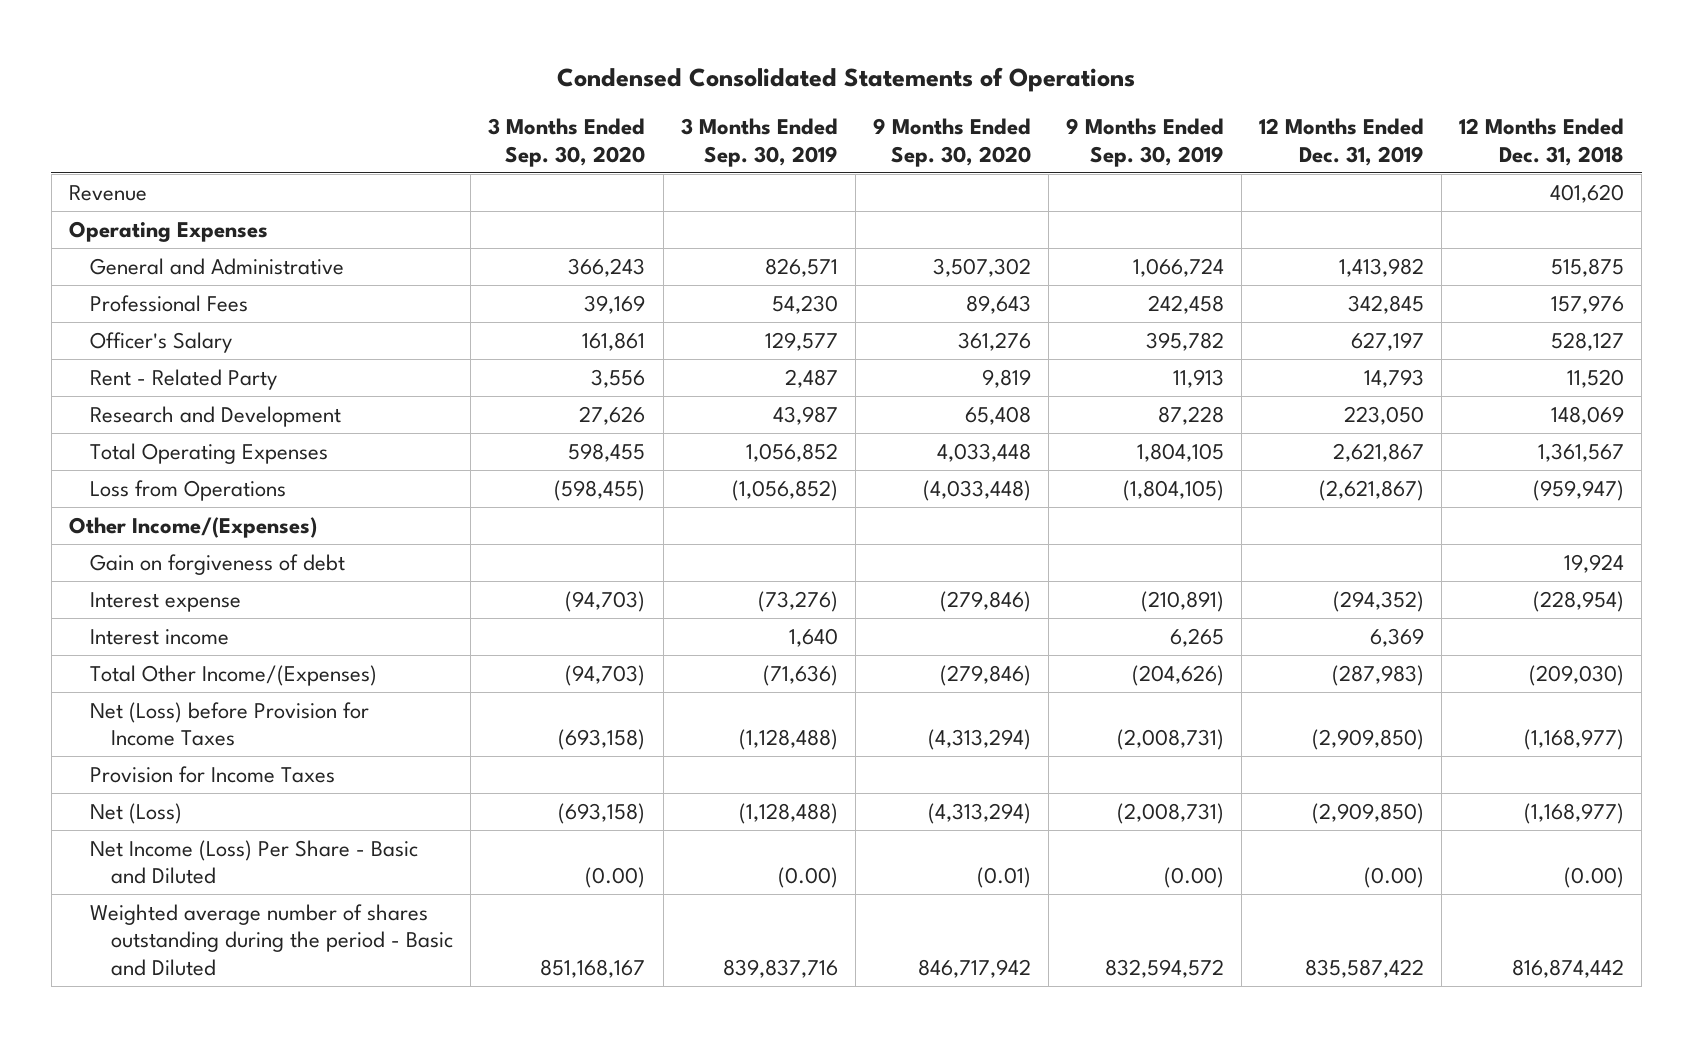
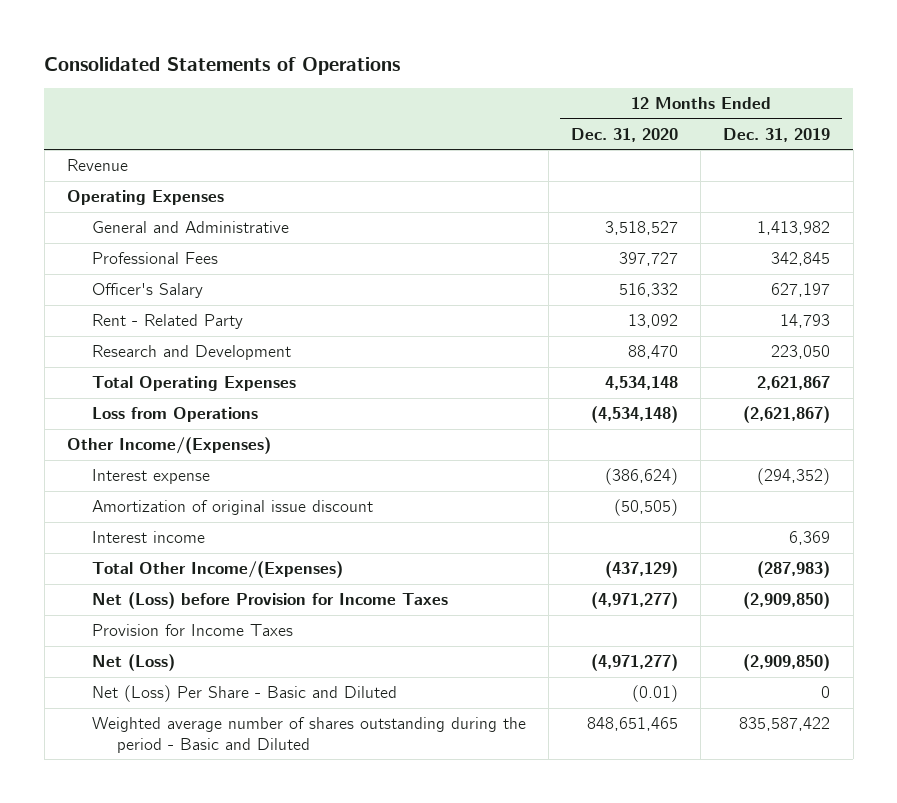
- Condensed Consolidated Statements of Operations
+ Consolidated Statements of Operations
- | 3 Months Ended Sep. 30, 2020 | 3 Months Ended Sep. 30, 2019 | 9 Months Ended Sep. 30, 2020 | 9 Months Ended Sep. 30, 2019 | 12 Months Ended Dec. 31, 2019 | 12 Months Ended Dec. 31, 2018
+ | 12 Months Ended Dec. 31, 2020 | 12 Months Ended Dec. 31, 2019
- Gain on forgiveness of debt | | | | | | 19,924
+ Amortization of original issue discount | (50,505) |
- Net Income (Loss) Per Share - Basic and Diluted | (0.00) | (0.00) | (0.01) | (0.00) | (0.00) | (0.00)
+ Net (Loss) Per Share - Basic and Diluted | (0.01) | 0

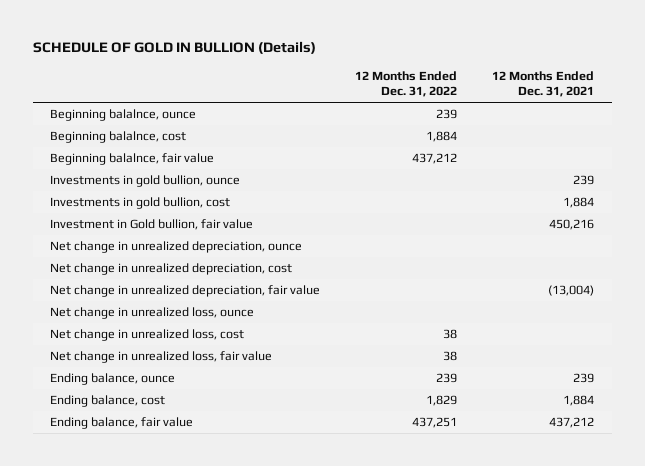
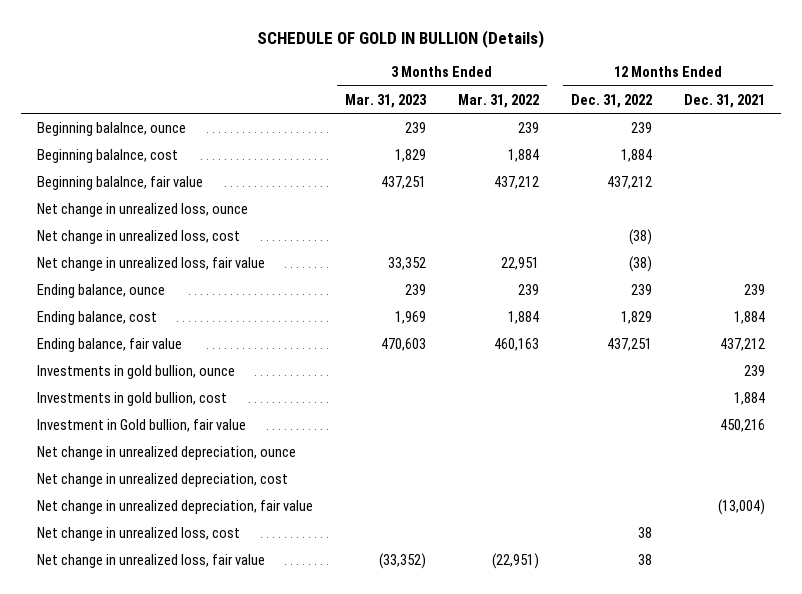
- | 12 Months Ended Dec. 31, 2022 | 12 Months Ended Dec. 31, 2021
+ | 3 Months Ended Mar. 31, 2023 | 3 Months Ended Mar. 31, 2022 | 12 Months Ended Dec. 31, 2022 | 12 Months Ended Dec. 31, 2021
moved up: Net change in unrealized loss, ounce
+ Net change in unrealized loss, cost | | | (38) |
+ Net change in unrealized loss, fair value | 33,352 | 22,951 | (38) |
moved up: Ending balance, ounce | 239 | 239 | 239 | 239
moved up: Ending balance, cost | 1,969 | 1,884 | 1,829 | 1,884
moved up: Ending balance, fair value | 470,603 | 460,163 | 437,251 | 437,212

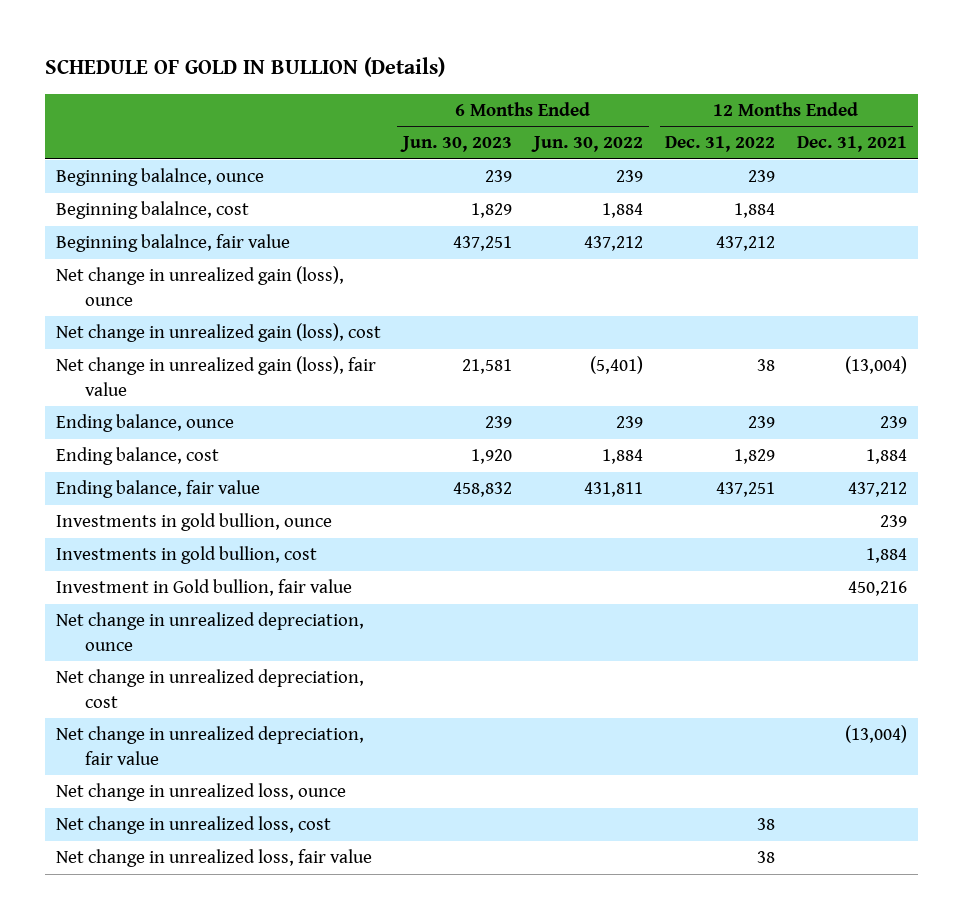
- | 3 Months Ended Mar. 31, 2023 | 3 Months Ended Mar. 31, 2022 | 12 Months Ended Dec. 31, 2022 | 12 Months Ended Dec. 31, 2021
+ | 6 Months Ended Jun. 30, 2023 | 6 Months Ended Jun. 30, 2022 | 12 Months Ended Dec. 31, 2022 | 12 Months Ended Dec. 31, 2021
- Net change in unrealized loss, cost | | | (38) |
- Net change in unrealized loss, fair value | 33,352 | 22,951 | (38) |
+ Net change in unrealized gain (loss), ounce
+ Net change in unrealized gain (loss), cost
+ Net change in unrealized gain (loss), fair value | 21,581 | (5,401) | 38 | (13,004)
moved down: Net change in unrealized loss, ounce

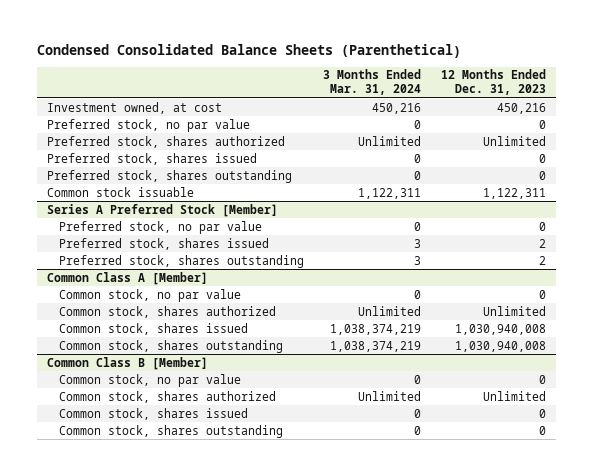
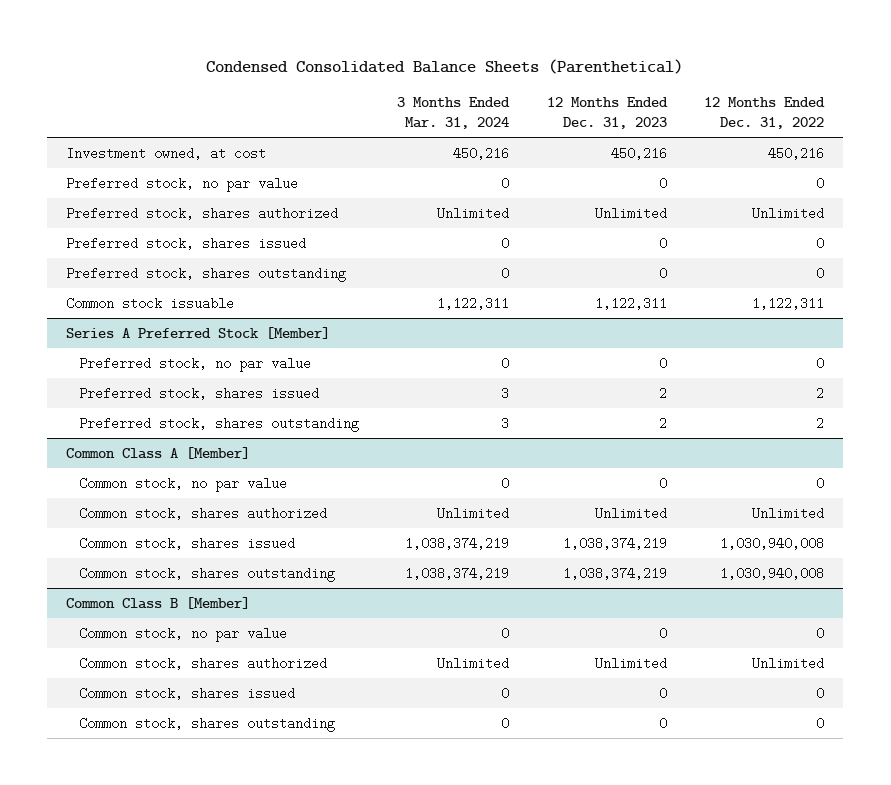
- | 3 Months Ended Mar. 31, 2024 | 12 Months Ended Dec. 31, 2023
+ | 3 Months Ended Mar. 31, 2024 | 12 Months Ended Dec. 31, 2023 | 12 Months Ended Dec. 31, 2022
@ Common Class A [Member]
- Common stock, shares issued | 1,038,374,219 | 1,030,940,008
- Common stock, shares outstanding | 1,038,374,219 | 1,030,940,008
+ Common stock, shares issued | 1,038,374,219 | 1,038,374,219 | 1,030,940,008
+ Common stock, shares outstanding | 1,038,374,219 | 1,038,374,219 | 1,030,940,008

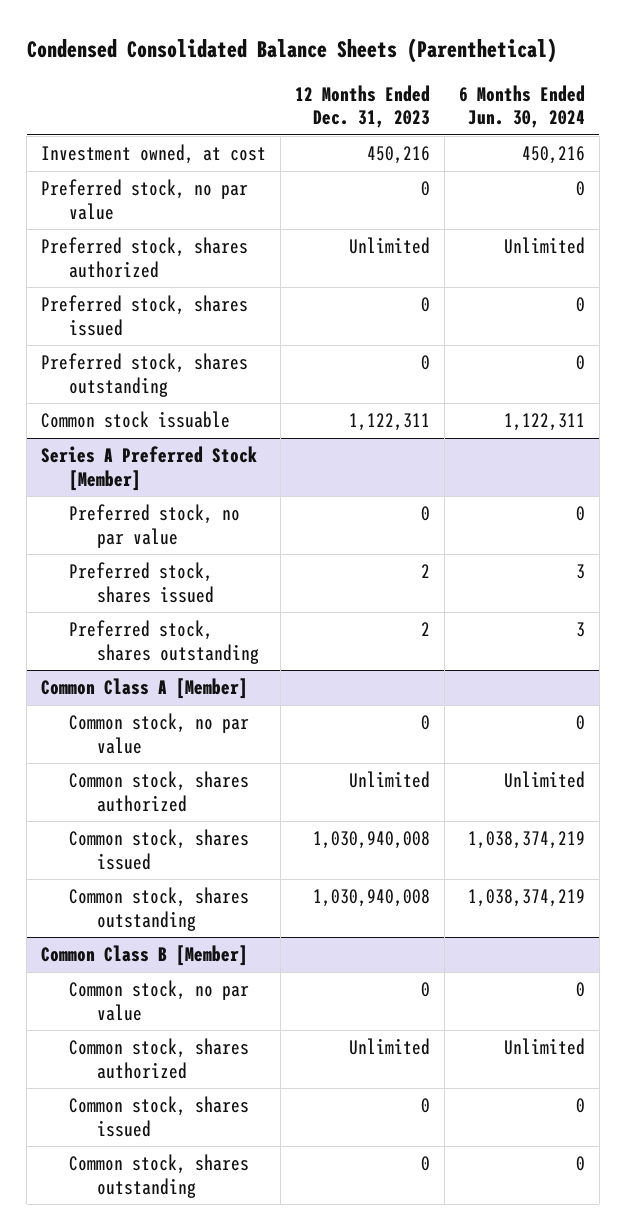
- | 3 Months Ended Mar. 31, 2024 | 12 Months Ended Dec. 31, 2023 | 12 Months Ended Dec. 31, 2022
+ | 12 Months Ended Dec. 31, 2023 | 6 Months Ended Jun. 30, 2024
@ Common Class A [Member]
- Common stock, shares issued | 1,038,374,219 | 1,038,374,219 | 1,030,940,008
- Common stock, shares outstanding | 1,038,374,219 | 1,038,374,219 | 1,030,940,008
+ Common stock, shares issued | 1,030,940,008 | 1,038,374,219
+ Common stock, shares outstanding | 1,030,940,008 | 1,038,374,219

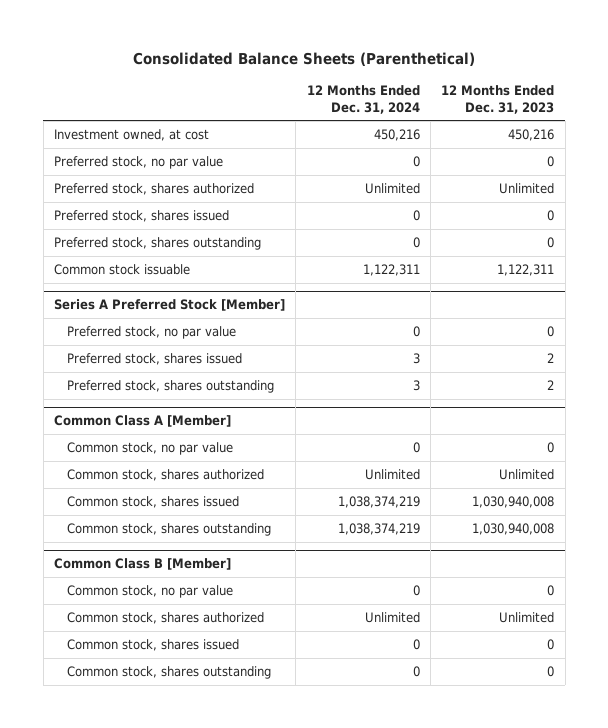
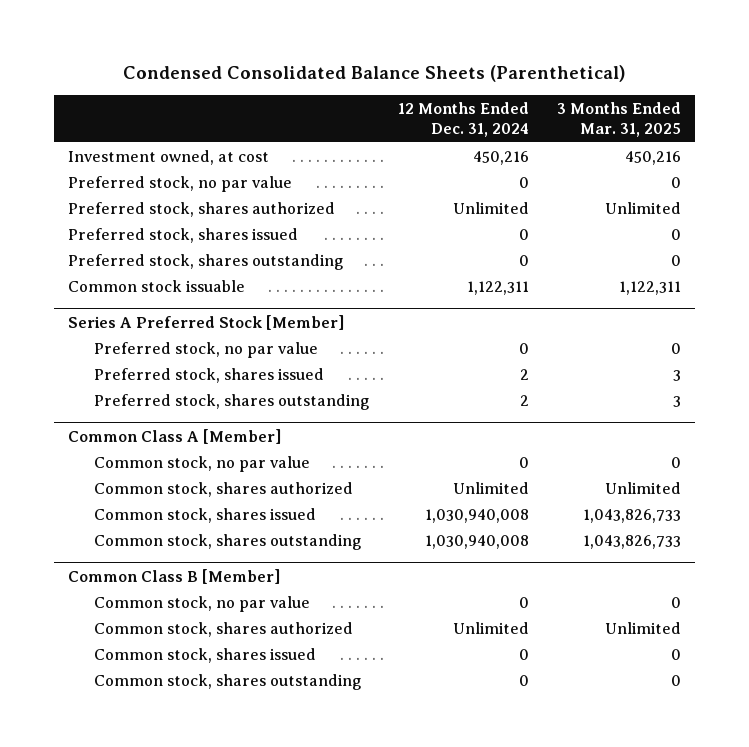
- Consolidated Balance Sheets (Parenthetical)
+ Condensed Consolidated Balance Sheets (Parenthetical)
- | 12 Months Ended Dec. 31, 2024 | 12 Months Ended Dec. 31, 2023
+ | 12 Months Ended Dec. 31, 2024 | 3 Months Ended Mar. 31, 2025
@ Series A Preferred Stock [Member]
- Preferred stock, shares issued | 3 | 2
- Preferred stock, shares outstanding | 3 | 2
+ Preferred stock, shares issued | 2 | 3
+ Preferred stock, shares outstanding | 2 | 3
@ Common Class A [Member]
- Common stock, shares issued | 1,038,374,219 | 1,030,940,008
- Common stock, shares outstanding | 1,038,374,219 | 1,030,940,008
+ Common stock, shares issued | 1,030,940,008 | 1,043,826,733
+ Common stock, shares outstanding | 1,030,940,008 | 1,043,826,733

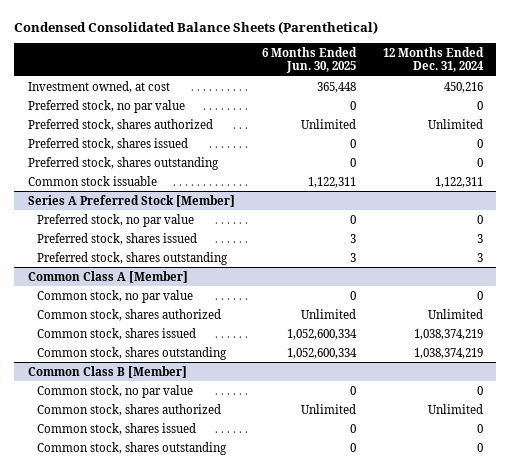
- | 12 Months Ended Dec. 31, 2024 | 3 Months Ended Mar. 31, 2025
+ | 6 Months Ended Jun. 30, 2025 | 12 Months Ended Dec. 31, 2024
@ Series A Preferred Stock [Member]
- Preferred stock, shares issued | 2 | 3
- Preferred stock, shares outstanding | 2 | 3
+ Preferred stock, shares issued | 3 | 3
+ Preferred stock, shares outstanding | 3 | 3
@ Common Class A [Member]
- Common stock, shares issued | 1,030,940,008 | 1,043,826,733
- Common stock, shares outstanding | 1,030,940,008 | 1,043,826,733
+ Common stock, shares issued | 1,052,600,334 | 1,038,374,219
+ Common stock, shares outstanding | 1,052,600,334 | 1,038,374,219

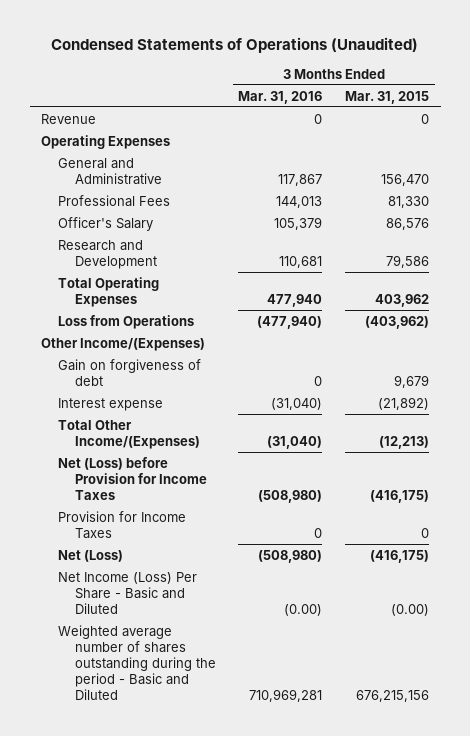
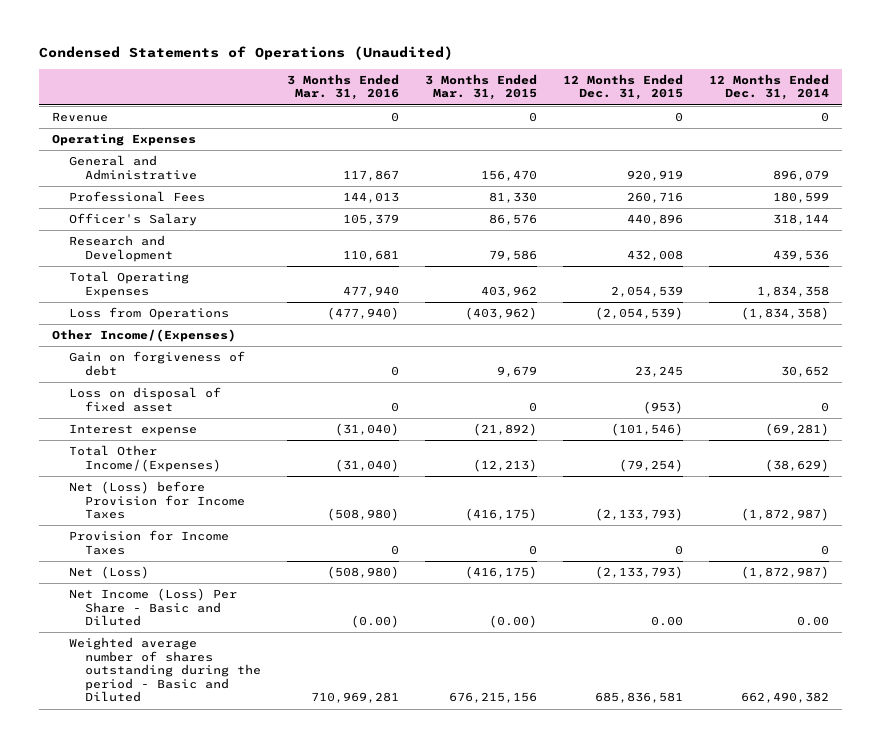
- | 3 Months Ended Mar. 31, 2016 | 3 Months Ended Mar. 31, 2015
+ | 3 Months Ended Mar. 31, 2016 | 3 Months Ended Mar. 31, 2015 | 12 Months Ended Dec. 31, 2015 | 12 Months Ended Dec. 31, 2014
+ Loss on disposal of fixed asset | 0 | 0 | (953) | 0

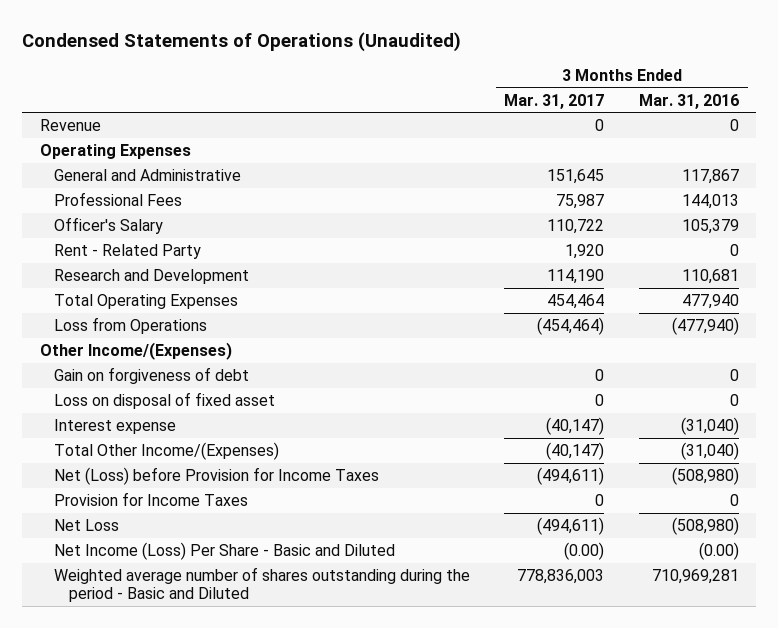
- | 3 Months Ended Mar. 31, 2016 | 3 Months Ended Mar. 31, 2015 | 12 Months Ended Dec. 31, 2015 | 12 Months Ended Dec. 31, 2014
+ | 3 Months Ended Mar. 31, 2017 | 3 Months Ended Mar. 31, 2016
+ Rent - Related Party | 1,920 | 0
- Net (Loss) | (508,980) | (416,175) | (2,133,793) | (1,872,987)
+ Net Loss | (494,611) | (508,980)

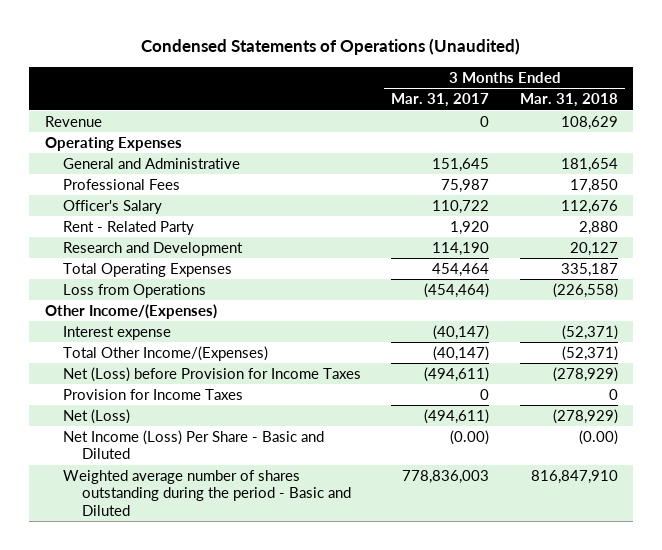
- | 3 Months Ended Mar. 31, 2017 | 3 Months Ended Mar. 31, 2016
+ | 3 Months Ended Mar. 31, 2017 | 3 Months Ended Mar. 31, 2018
- Gain on forgiveness of debt | 0 | 0
- Loss on disposal of fixed asset | 0 | 0
- Net Loss | (494,611) | (508,980)
+ Net (Loss) | (494,611) | (278,929)

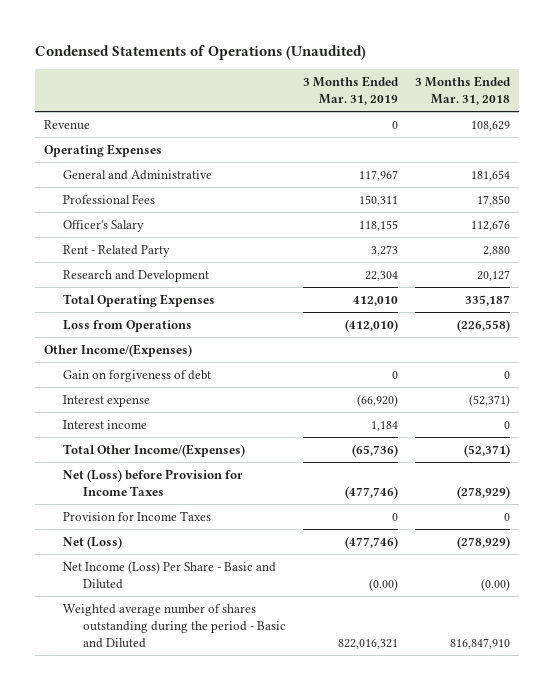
- | 3 Months Ended Mar. 31, 2017 | 3 Months Ended Mar. 31, 2018
+ | 3 Months Ended Mar. 31, 2019 | 3 Months Ended Mar. 31, 2018
+ Gain on forgiveness of debt | 0 | 0
+ Interest income | 1,184 | 0

